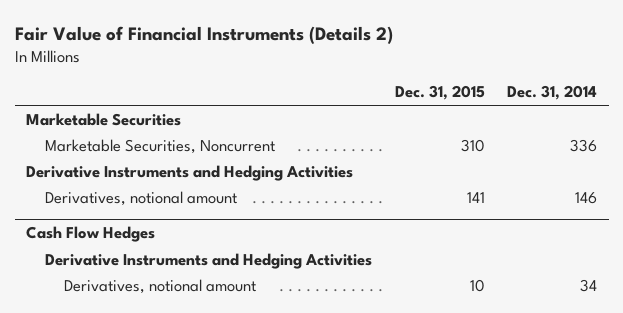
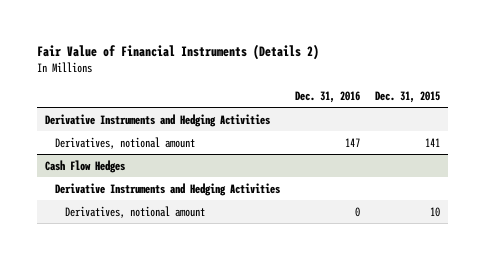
- | Dec. 31, 2015 | Dec. 31, 2014
+ | Dec. 31, 2016 | Dec. 31, 2015
- Marketable Securities
- Marketable Securities, Noncurrent | 310 | 336

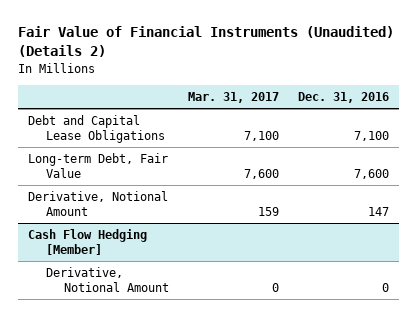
- Fair Value of Financial Instruments (Details 2)
+ Fair Value of Financial Instruments (Unaudited) (Details 2)
- | Dec. 31, 2016 | Dec. 31, 2015
+ | Mar. 31, 2017 | Dec. 31, 2016
- Derivative Instruments and Hedging Activities
- Derivatives, notional amount | 147 | 141
- Cash Flow Hedges
- Derivative Instruments and Hedging Activities
- Derivatives, notional amount | 0 | 10
+ Debt and Capital Lease Obligations | 7,100 | 7,100
+ Long-term Debt, Fair Value | 7,600 | 7,600
+ Derivative, Notional Amount | 159 | 147
+ Cash Flow Hedging [Member]
+ Derivative, Notional Amount | 0 | 0

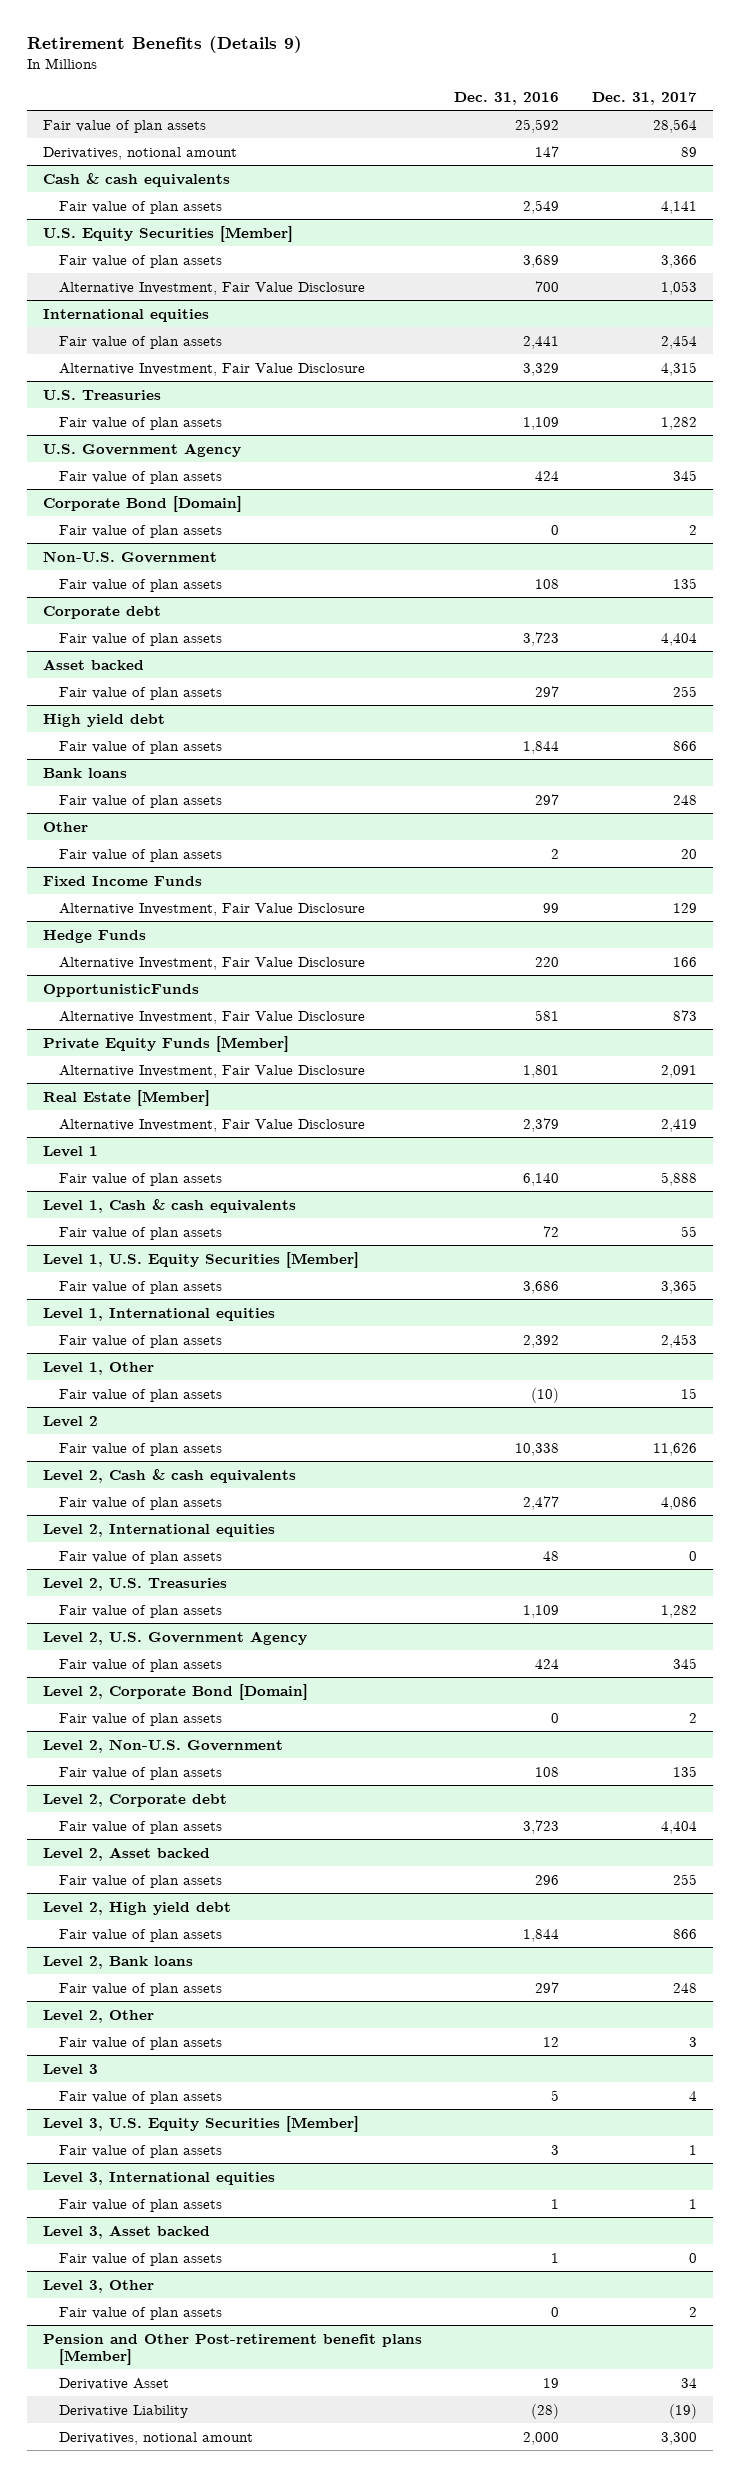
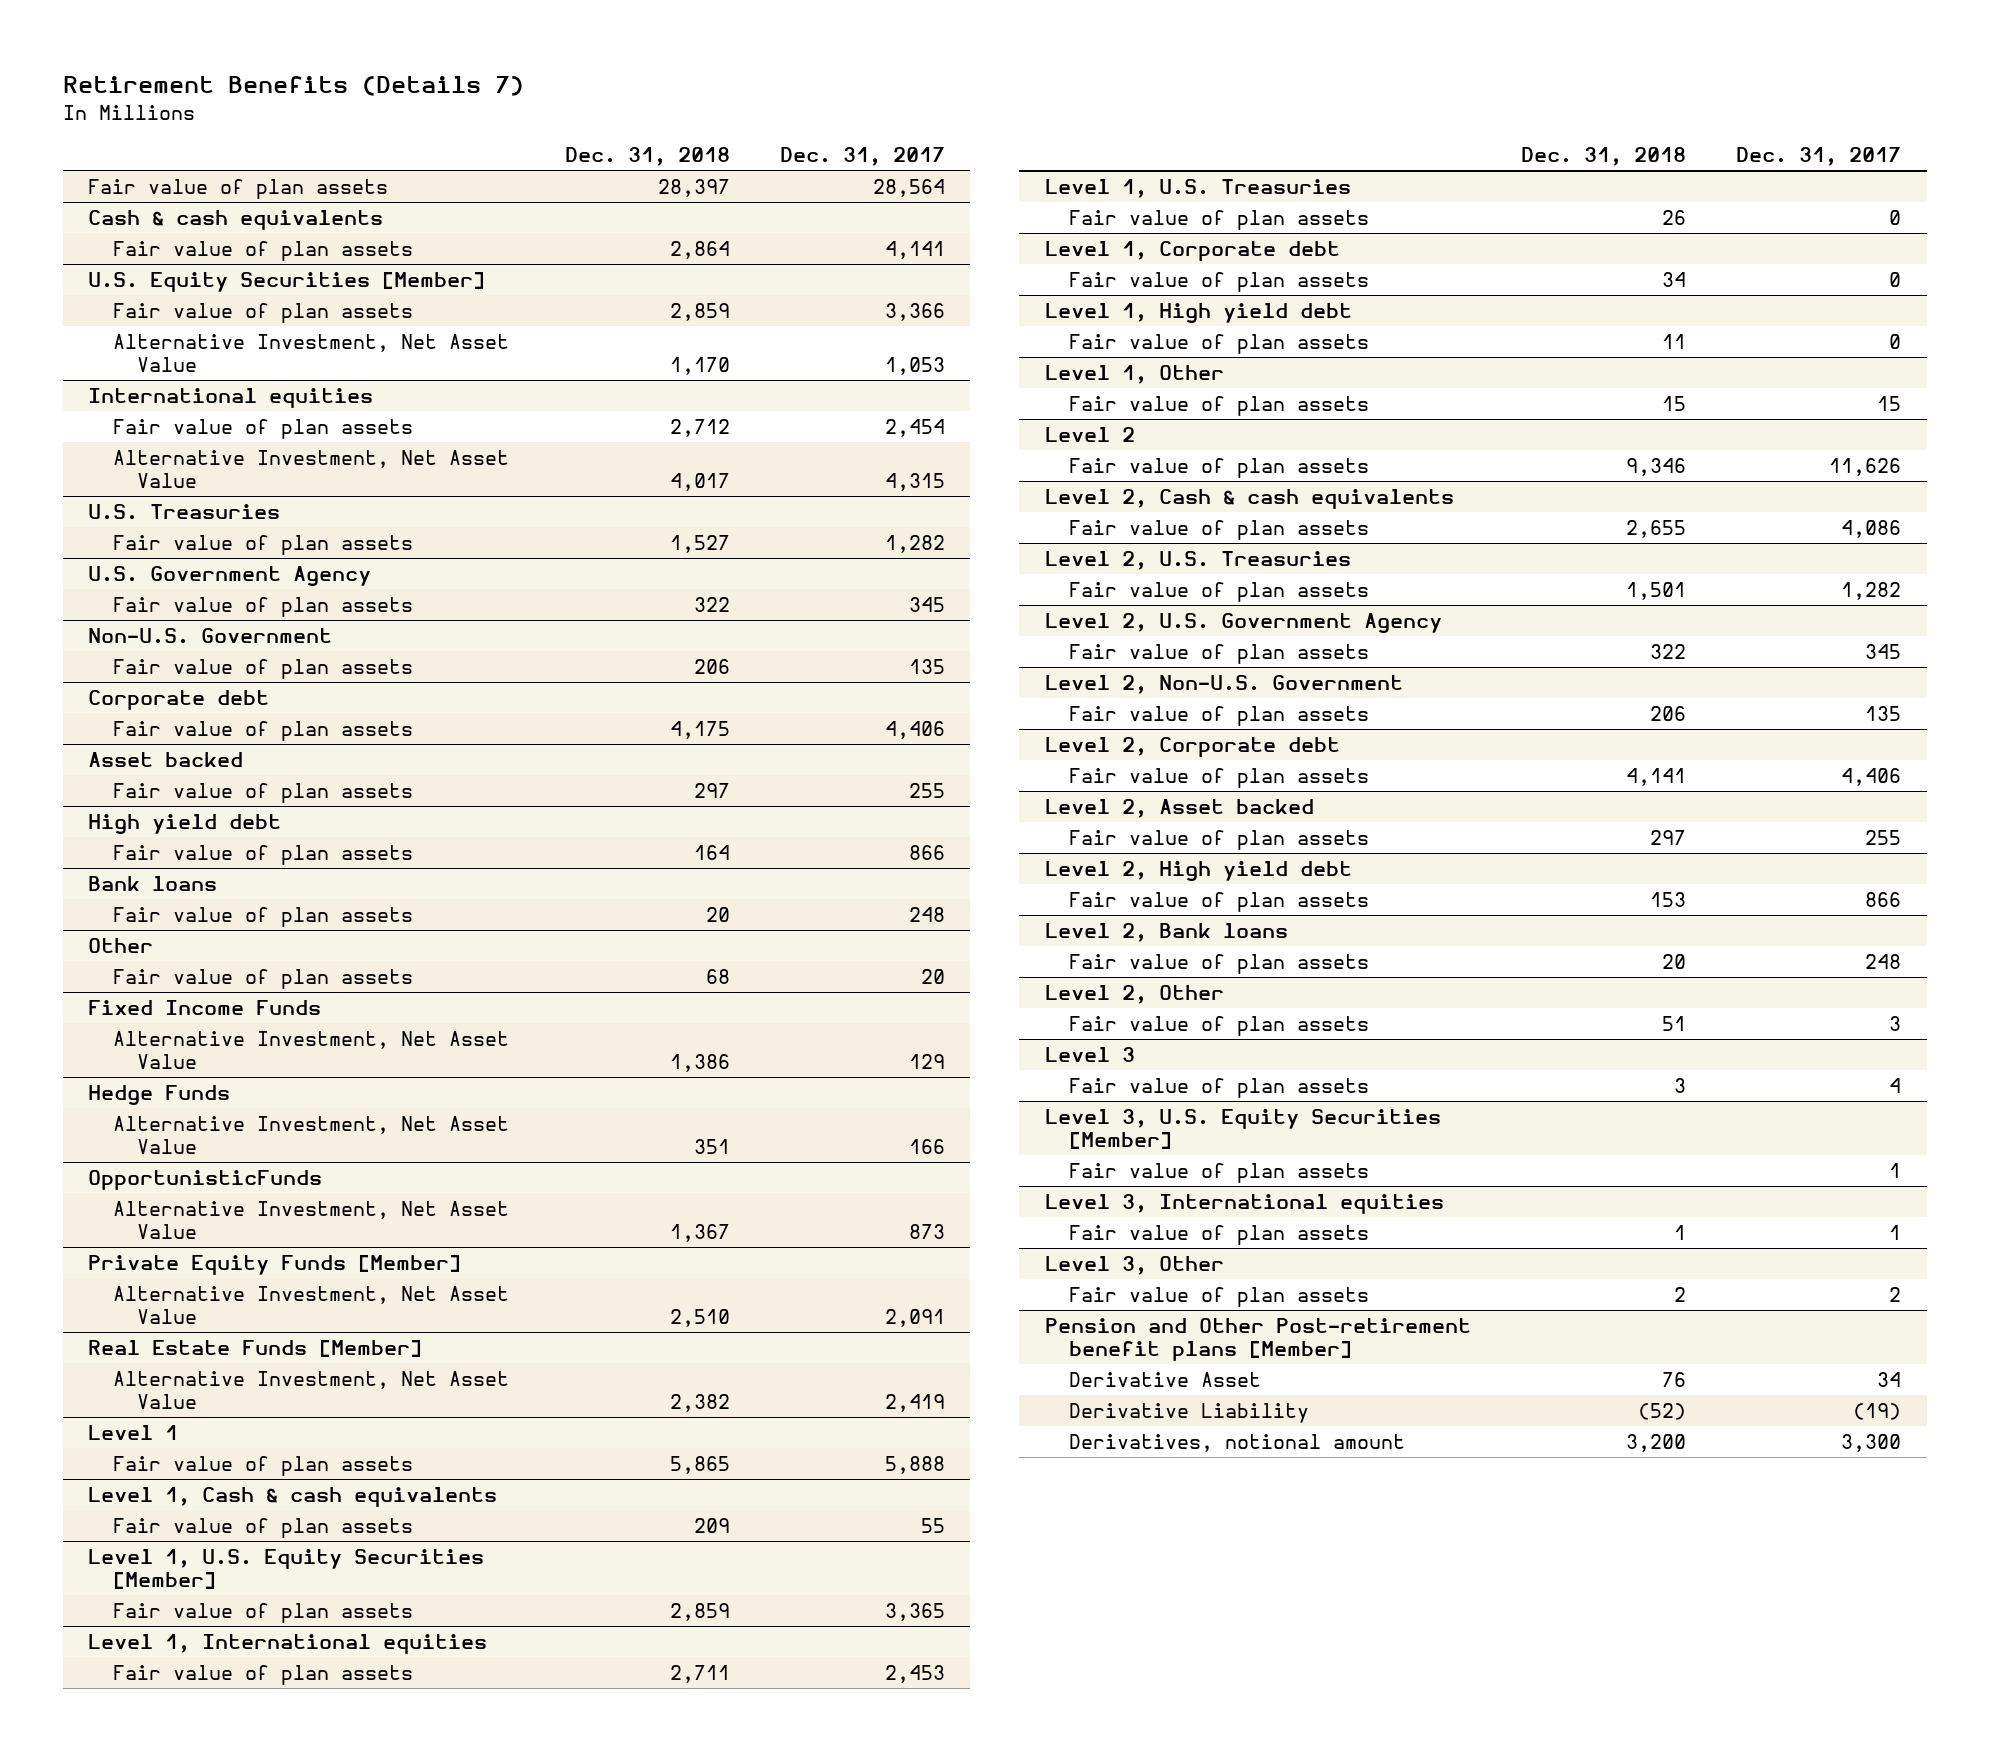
- Retirement Benefits (Details 9)
+ Retirement Benefits (Details 7)
- | Dec. 31, 2016 | Dec. 31, 2017
+ | Dec. 31, 2018 | Dec. 31, 2017
- Derivatives, notional amount | 147 | 89
@ U.S. Equity Securities [Member]
- Alternative Investment, Fair Value Disclosure | 700 | 1,053
+ Alternative Investment, Net Asset Value | 1,170 | 1,053
@ International equities
- Alternative Investment, Fair Value Disclosure | 3,329 | 4,315
+ Alternative Investment, Net Asset Value | 4,017 | 4,315
- Corporate Bond [Domain]
- Fair value of plan assets | 0 | 2
@ Corporate debt
- Fair value of plan assets | 3,723 | 4,404
+ Fair value of plan assets | 4,175 | 4,406
@ Fixed Income Funds
- Alternative Investment, Fair Value Disclosure | 99 | 129
+ Alternative Investment, Net Asset Value | 1,386 | 129
@ Hedge Funds
- Alternative Investment, Fair Value Disclosure | 220 | 166
+ Alternative Investment, Net Asset Value | 351 | 166
@ OpportunisticFunds
- Alternative Investment, Fair Value Disclosure | 581 | 873
+ Alternative Investment, Net Asset Value | 1,367 | 873
@ Private Equity Funds [Member]
- Alternative Investment, Fair Value Disclosure | 1,801 | 2,091
- Real Estate [Member]
- Alternative Investment, Fair Value Disclosure | 2,379 | 2,419
@ Private Equity Funds [Member]
+ Alternative Investment, Net Asset Value | 2,510 | 2,091
+ Real Estate Funds [Member]
+ Alternative Investment, Net Asset Value | 2,382 | 2,419
+ Level 1, U.S. Treasuries
+ Fair value of plan assets | 26 | 0
+ Level 1, Corporate debt
+ Fair value of plan assets | 34 | 0
+ Level 1, High yield debt
+ Fair value of plan assets | 11 | 0
- Level 2, International equities
- Fair value of plan assets | 48 | 0
- Level 2, Corporate Bond [Domain]
- Fair value of plan assets | 0 | 2
@ Level 2, Corporate debt
- Fair value of plan assets | 3,723 | 4,404
+ Fair value of plan assets | 4,141 | 4,406
- Level 3, Asset backed
- Fair value of plan assets | 1 | 0

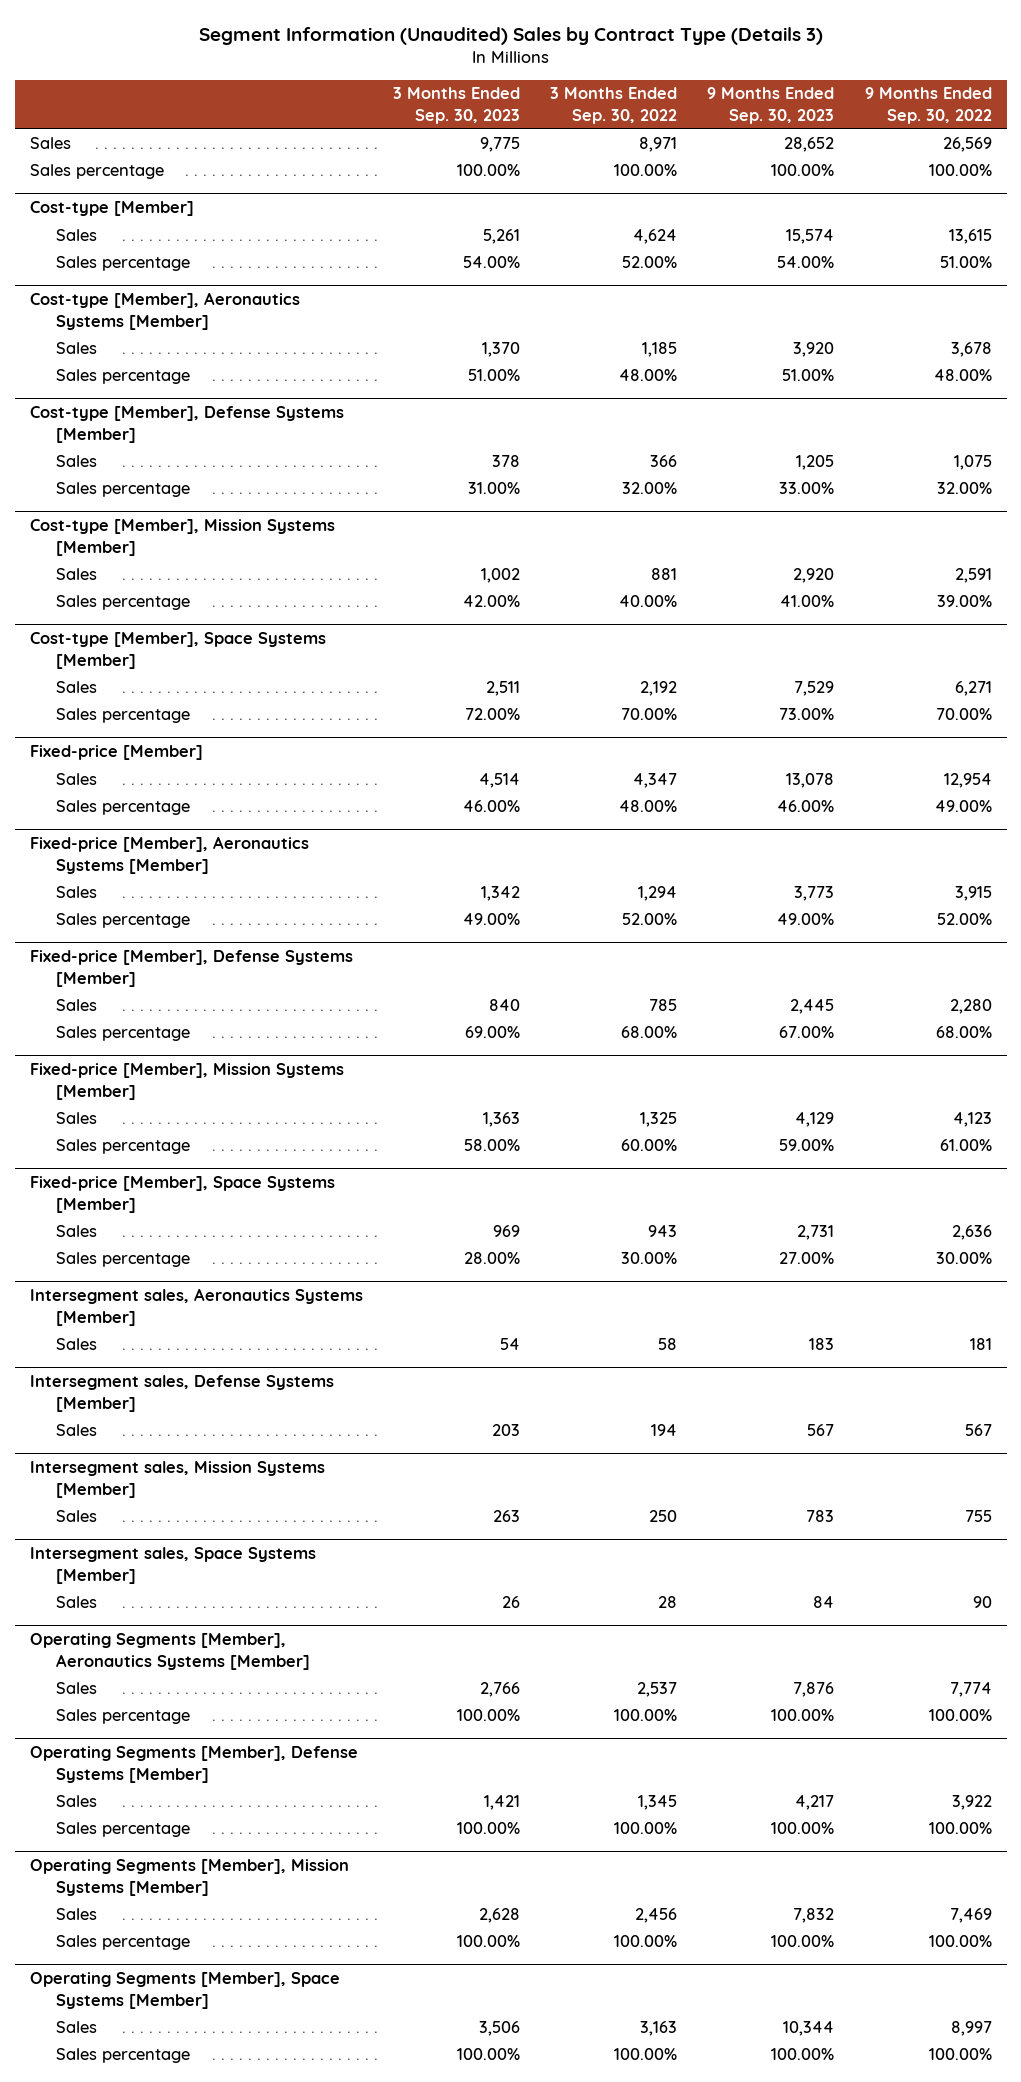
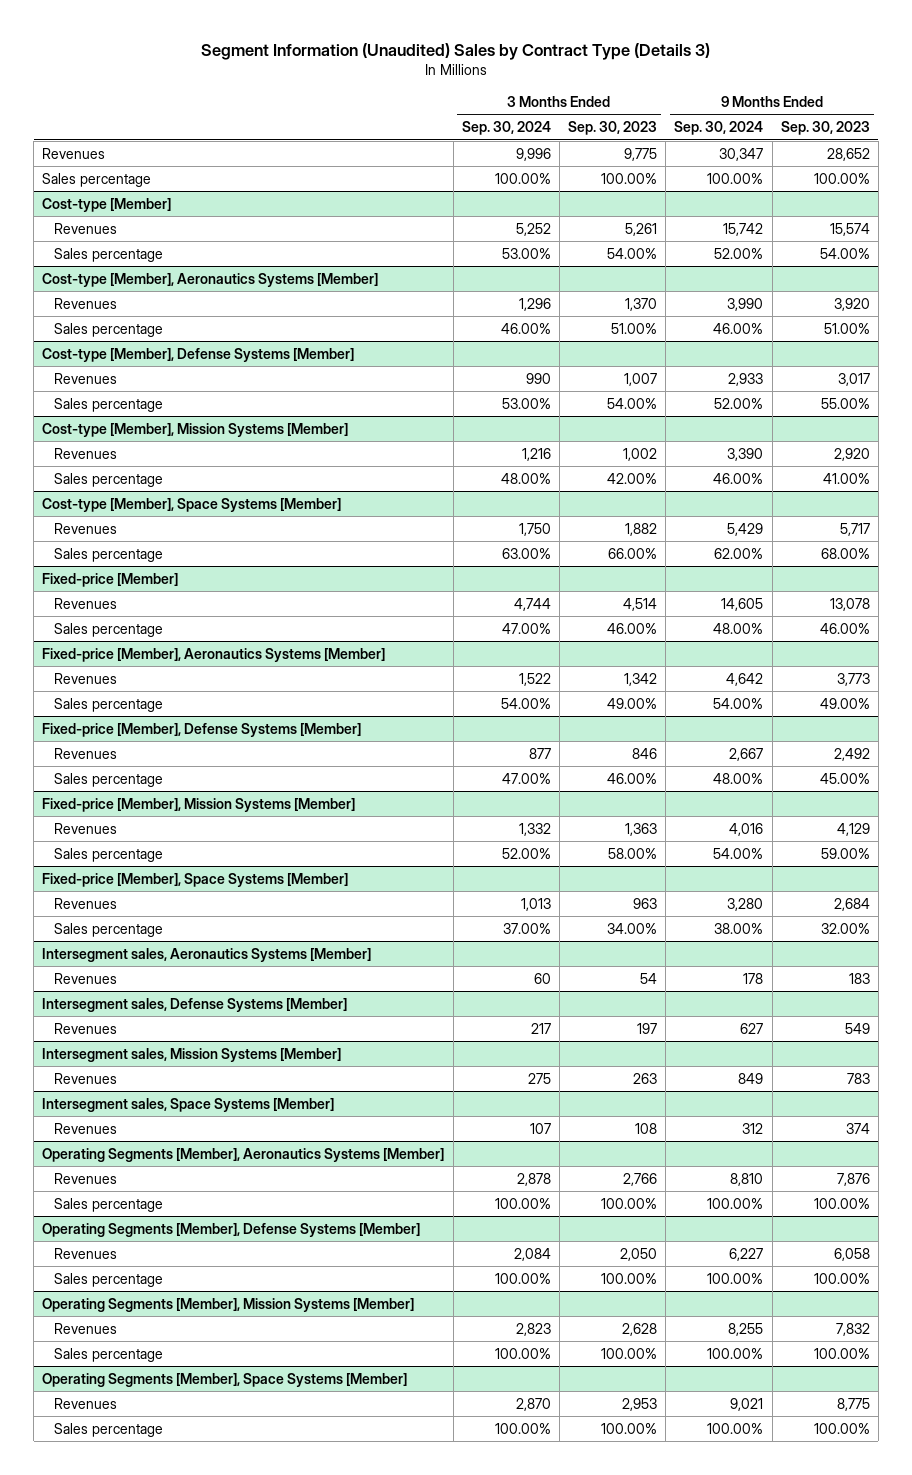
- | 3 Months Ended Sep. 30, 2023 | 3 Months Ended Sep. 30, 2022 | 9 Months Ended Sep. 30, 2023 | 9 Months Ended Sep. 30, 2022
+ | 3 Months Ended Sep. 30, 2024 | 3 Months Ended Sep. 30, 2023 | 9 Months Ended Sep. 30, 2024 | 9 Months Ended Sep. 30, 2023
- Sales | 9,775 | 8,971 | 28,652 | 26,569
+ Revenues | 9,996 | 9,775 | 30,347 | 28,652
@ Cost-type [Member]
- Sales | 5,261 | 4,624 | 15,574 | 13,615
+ Revenues | 5,252 | 5,261 | 15,742 | 15,574
@ Cost-type [Member], Aeronautics Systems [Member]
- Sales | 1,370 | 1,185 | 3,920 | 3,678
+ Revenues | 1,296 | 1,370 | 3,990 | 3,920
@ Cost-type [Member], Defense Systems [Member]
- Sales | 378 | 366 | 1,205 | 1,075
- Sales percentage | 31.00% | 32.00% | 33.00% | 32.00%
+ Revenues | 990 | 1,007 | 2,933 | 3,017
+ Sales percentage | 53.00% | 54.00% | 52.00% | 55.00%
@ Cost-type [Member], Mission Systems [Member]
- Sales | 1,002 | 881 | 2,920 | 2,591
+ Revenues | 1,216 | 1,002 | 3,390 | 2,920
@ Cost-type [Member], Space Systems [Member]
- Sales | 2,511 | 2,192 | 7,529 | 6,271
- Sales percentage | 72.00% | 70.00% | 73.00% | 70.00%
+ Revenues | 1,750 | 1,882 | 5,429 | 5,717
+ Sales percentage | 63.00% | 66.00% | 62.00% | 68.00%
@ Fixed-price [Member]
- Sales | 4,514 | 4,347 | 13,078 | 12,954
+ Revenues | 4,744 | 4,514 | 14,605 | 13,078
@ Fixed-price [Member], Aeronautics Systems [Member]
- Sales | 1,342 | 1,294 | 3,773 | 3,915
+ Revenues | 1,522 | 1,342 | 4,642 | 3,773
@ Fixed-price [Member], Defense Systems [Member]
- Sales | 840 | 785 | 2,445 | 2,280
- Sales percentage | 69.00% | 68.00% | 67.00% | 68.00%
+ Revenues | 877 | 846 | 2,667 | 2,492
+ Sales percentage | 47.00% | 46.00% | 48.00% | 45.00%
@ Fixed-price [Member], Mission Systems [Member]
- Sales | 1,363 | 1,325 | 4,129 | 4,123
+ Revenues | 1,332 | 1,363 | 4,016 | 4,129
@ Fixed-price [Member], Space Systems [Member]
- Sales | 969 | 943 | 2,731 | 2,636
- Sales percentage | 28.00% | 30.00% | 27.00% | 30.00%
+ Revenues | 1,013 | 963 | 3,280 | 2,684
+ Sales percentage | 37.00% | 34.00% | 38.00% | 32.00%
@ Intersegment sales, Aeronautics Systems [Member]
- Sales | 54 | 58 | 183 | 181
+ Revenues | 60 | 54 | 178 | 183
@ Intersegment sales, Defense Systems [Member]
- Sales | 203 | 194 | 567 | 567
+ Revenues | 217 | 197 | 627 | 549
@ Intersegment sales, Mission Systems [Member]
- Sales | 263 | 250 | 783 | 755
+ Revenues | 275 | 263 | 849 | 783
@ Intersegment sales, Space Systems [Member]
- Sales | 26 | 28 | 84 | 90
+ Revenues | 107 | 108 | 312 | 374
@ Operating Segments [Member], Aeronautics Systems [Member]
- Sales | 2,766 | 2,537 | 7,876 | 7,774
+ Revenues | 2,878 | 2,766 | 8,810 | 7,876
@ Operating Segments [Member], Defense Systems [Member]
- Sales | 1,421 | 1,345 | 4,217 | 3,922
+ Revenues | 2,084 | 2,050 | 6,227 | 6,058
@ Operating Segments [Member], Mission Systems [Member]
- Sales | 2,628 | 2,456 | 7,832 | 7,469
+ Revenues | 2,823 | 2,628 | 8,255 | 7,832
@ Operating Segments [Member], Space Systems [Member]
- Sales | 3,506 | 3,163 | 10,344 | 8,997
+ Revenues | 2,870 | 2,953 | 9,021 | 8,775

